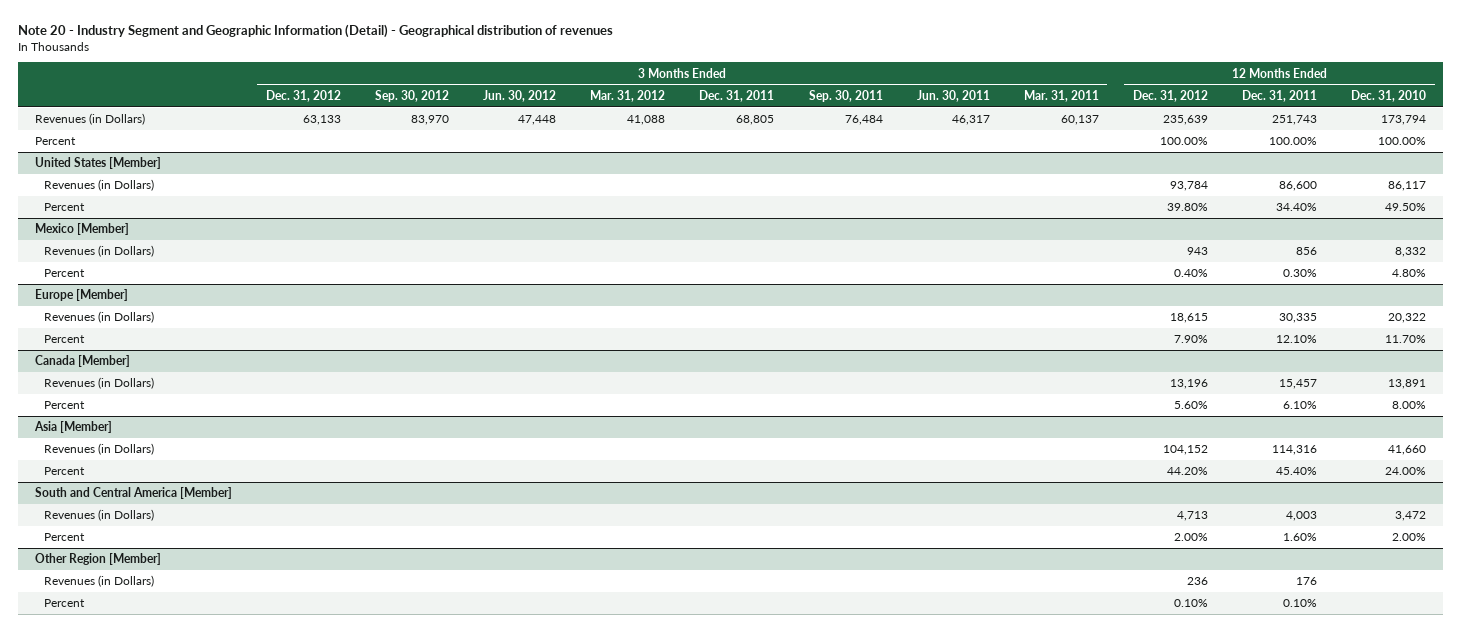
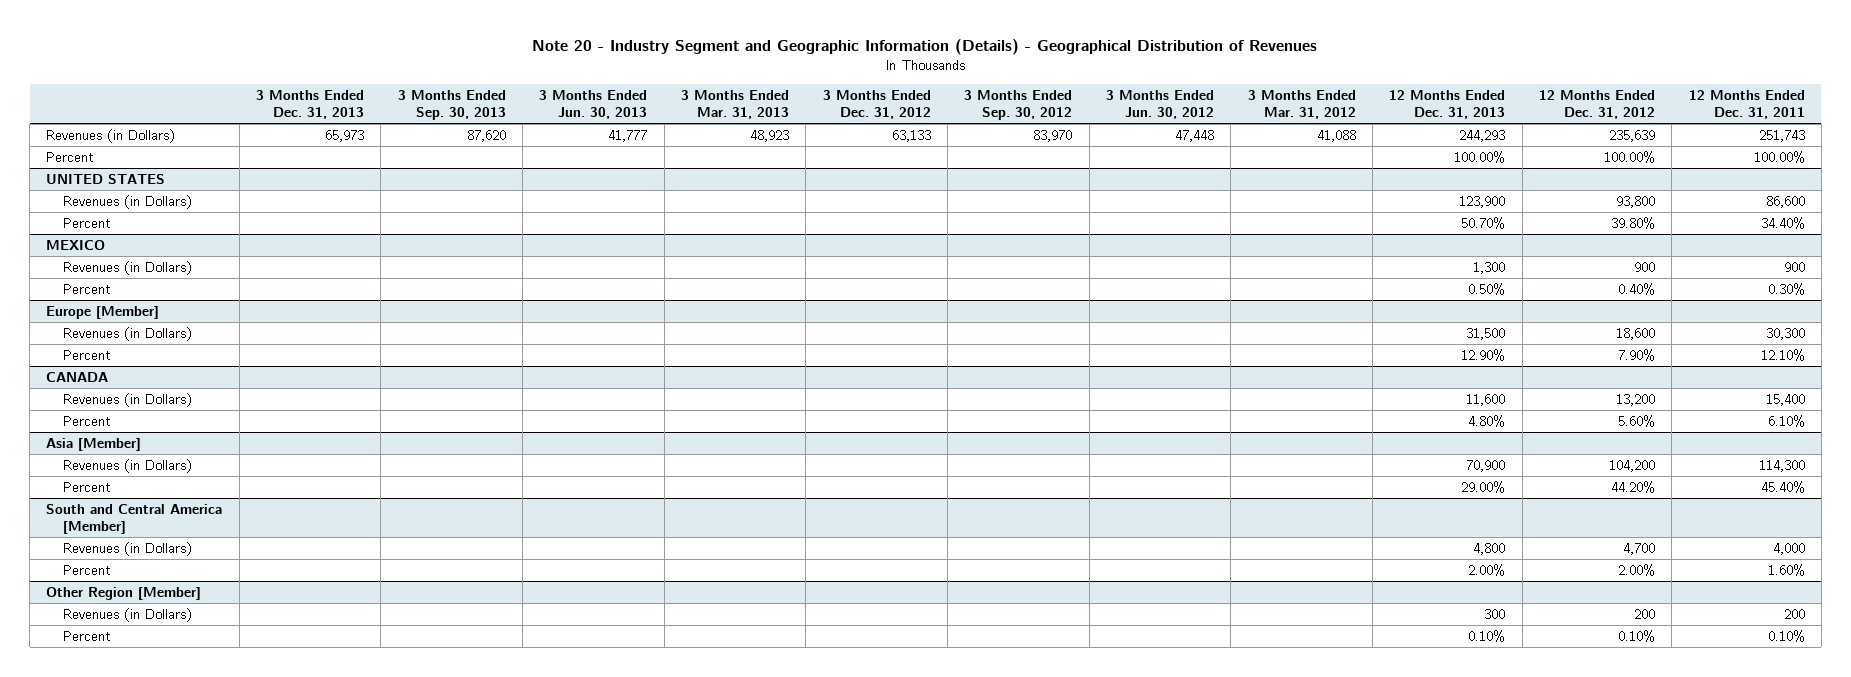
- Note 20 - Industry Segment and Geographic Information (Detail) - Geographical distribution of revenues
+ Note 20 - Industry Segment and Geographic Information (Details) - Geographical Distribution of Revenues
- | 3 Months Ended Dec. 31, 2012 | 3 Months Ended Sep. 30, 2012 | 3 Months Ended Jun. 30, 2012 | 3 Months Ended Mar. 31, 2012 | 3 Months Ended Dec. 31, 2011 | 3 Months Ended Sep. 30, 2011 | 3 Months Ended Jun. 30, 2011 | 3 Months Ended Mar. 31, 2011 | 12 Months Ended Dec. 31, 2012 | 12 Months Ended Dec. 31, 2011 | 12 Months Ended Dec. 31, 2010
+ | 3 Months Ended Dec. 31, 2013 | 3 Months Ended Sep. 30, 2013 | 3 Months Ended Jun. 30, 2013 | 3 Months Ended Mar. 31, 2013 | 3 Months Ended Dec. 31, 2012 | 3 Months Ended Sep. 30, 2012 | 3 Months Ended Jun. 30, 2012 | 3 Months Ended Mar. 31, 2012 | 12 Months Ended Dec. 31, 2013 | 12 Months Ended Dec. 31, 2012 | 12 Months Ended Dec. 31, 2011
- United States [Member]
- Revenues (in Dollars) | | | | | | | | | 93,784 | 86,600 | 86,117
+ UNITED STATES
+ Revenues (in Dollars) | | | | | | | | | 123,900 | 93,800 | 86,600
- Mexico [Member]
- Revenues (in Dollars) | | | | | | | | | 943 | 856 | 8,332
+ MEXICO
+ Revenues (in Dollars) | | | | | | | | | 1,300 | 900 | 900
@ Europe [Member]
- Revenues (in Dollars) | | | | | | | | | 18,615 | 30,335 | 20,322
+ Revenues (in Dollars) | | | | | | | | | 31,500 | 18,600 | 30,300
- Canada [Member]
- Revenues (in Dollars) | | | | | | | | | 13,196 | 15,457 | 13,891
+ CANADA
+ Revenues (in Dollars) | | | | | | | | | 11,600 | 13,200 | 15,400
@ Asia [Member]
- Revenues (in Dollars) | | | | | | | | | 104,152 | 114,316 | 41,660
+ Revenues (in Dollars) | | | | | | | | | 70,900 | 104,200 | 114,300
@ South and Central America [Member]
- Revenues (in Dollars) | | | | | | | | | 4,713 | 4,003 | 3,472
+ Revenues (in Dollars) | | | | | | | | | 4,800 | 4,700 | 4,000
@ Other Region [Member]
- Revenues (in Dollars) | | | | | | | | | 236 | 176 |
+ Revenues (in Dollars) | | | | | | | | | 300 | 200 | 200

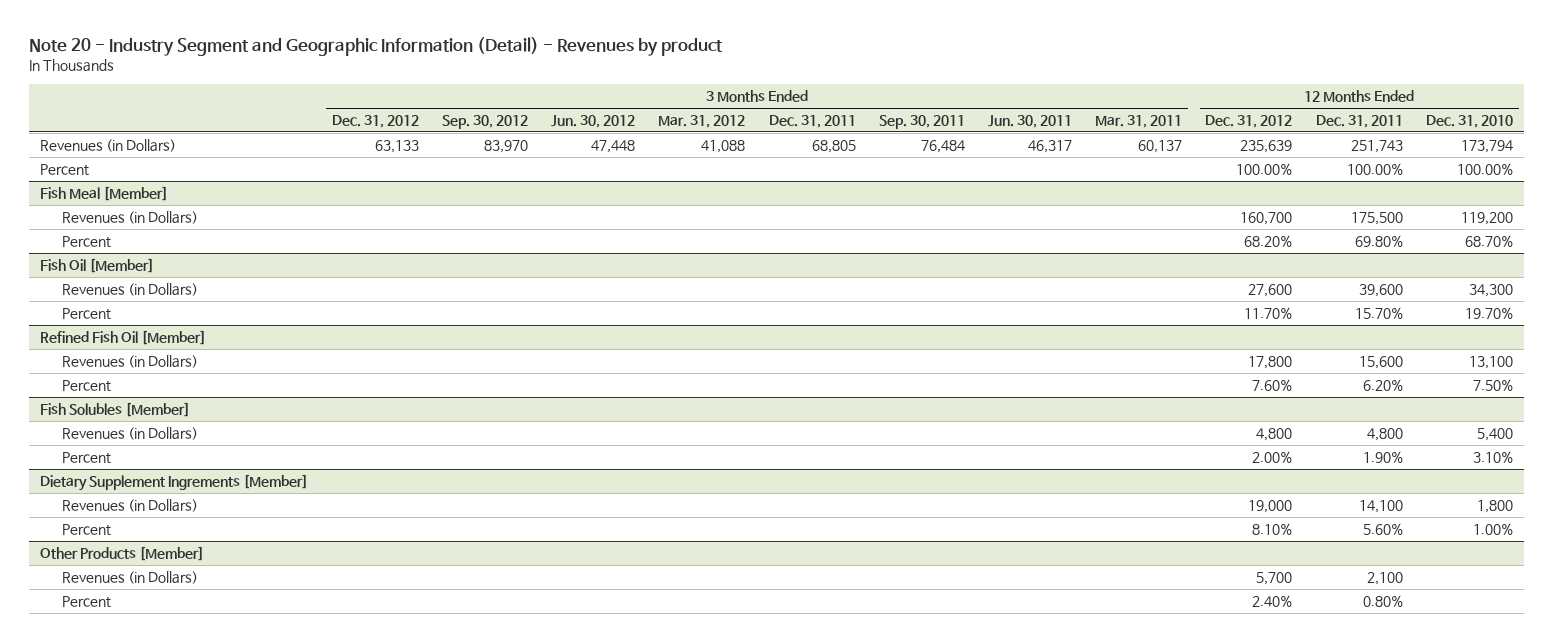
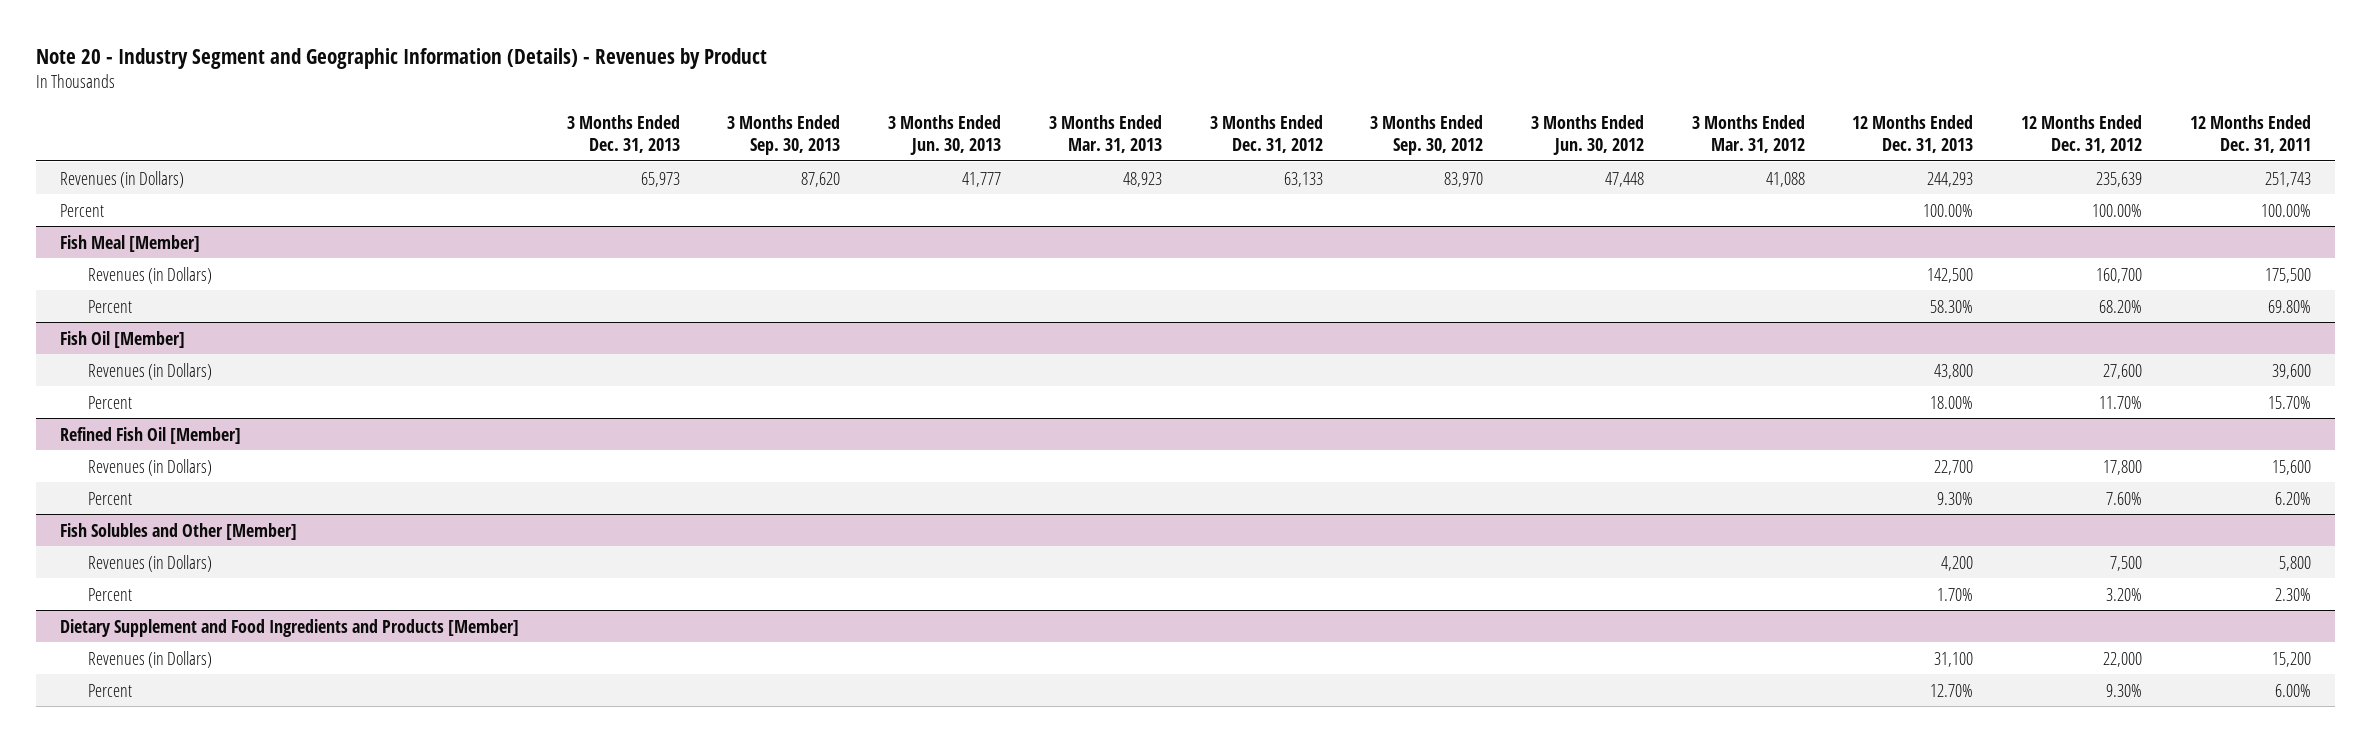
- Note 20 - Industry Segment and Geographic Information (Detail) - Revenues by product
+ Note 20 - Industry Segment and Geographic Information (Details) - Revenues by Product
- | 3 Months Ended Dec. 31, 2012 | 3 Months Ended Sep. 30, 2012 | 3 Months Ended Jun. 30, 2012 | 3 Months Ended Mar. 31, 2012 | 3 Months Ended Dec. 31, 2011 | 3 Months Ended Sep. 30, 2011 | 3 Months Ended Jun. 30, 2011 | 3 Months Ended Mar. 31, 2011 | 12 Months Ended Dec. 31, 2012 | 12 Months Ended Dec. 31, 2011 | 12 Months Ended Dec. 31, 2010
+ | 3 Months Ended Dec. 31, 2013 | 3 Months Ended Sep. 30, 2013 | 3 Months Ended Jun. 30, 2013 | 3 Months Ended Mar. 31, 2013 | 3 Months Ended Dec. 31, 2012 | 3 Months Ended Sep. 30, 2012 | 3 Months Ended Jun. 30, 2012 | 3 Months Ended Mar. 31, 2012 | 12 Months Ended Dec. 31, 2013 | 12 Months Ended Dec. 31, 2012 | 12 Months Ended Dec. 31, 2011
- Fish Solubles [Member]
- Revenues (in Dollars) | | | | | | | | | 4,800 | 4,800 | 5,400
- Percent | | | | | | | | | 2.00% | 1.90% | 3.10%
- Dietary Supplement Ingrements [Member]
- Revenues (in Dollars) | | | | | | | | | 19,000 | 14,100 | 1,800
- Percent | | | | | | | | | 8.10% | 5.60% | 1.00%
- Other Products [Member]
- Revenues (in Dollars) | | | | | | | | | 5,700 | 2,100 |
- Percent | | | | | | | | | 2.40% | 0.80% |
+ Fish Solubles and Other [Member]
+ Revenues (in Dollars) | | | | | | | | | 4,200 | 7,500 | 5,800
+ Percent | | | | | | | | | 1.70% | 3.20% | 2.30%
+ Dietary Supplement and Food Ingredients and Products [Member]
+ Revenues (in Dollars) | | | | | | | | | 31,100 | 22,000 | 15,200
+ Percent | | | | | | | | | 12.70% | 9.30% | 6.00%

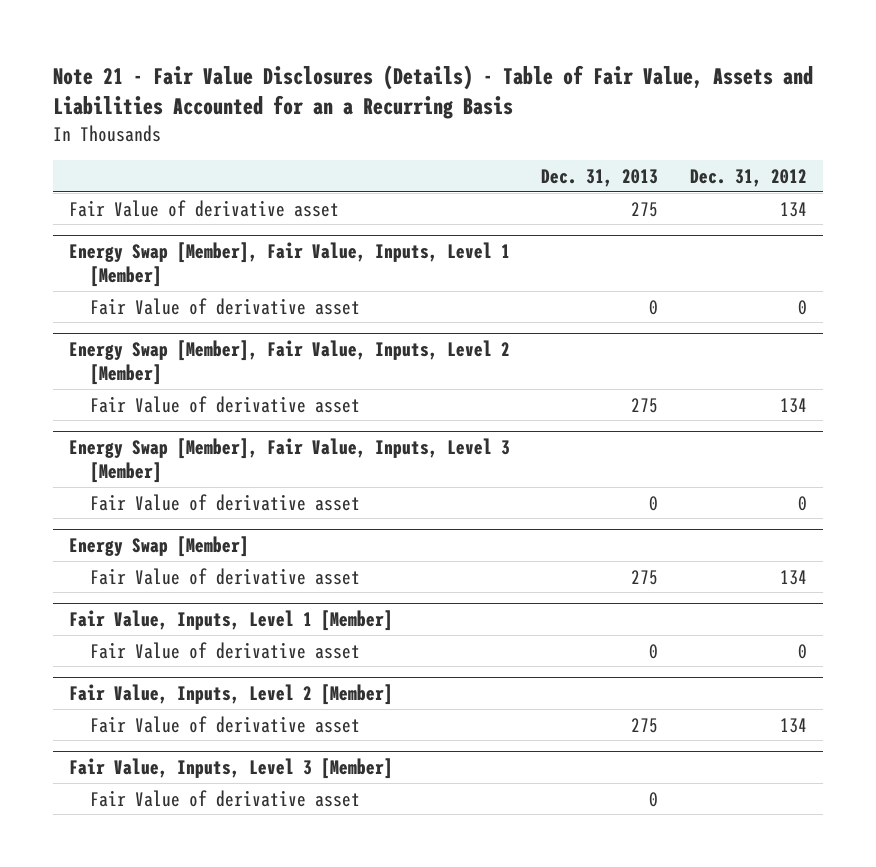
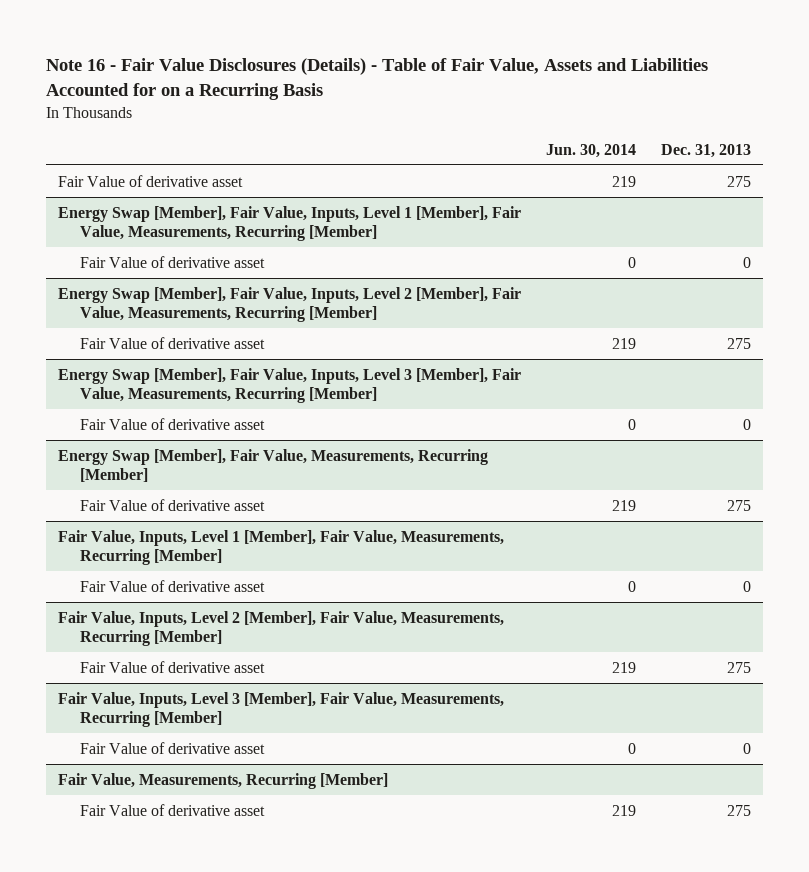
- Note 21 - Fair Value Disclosures (Details) - Table of Fair Value, Assets and Liabilities Accounted for an a Recurring Basis
+ Note 16 - Fair Value Disclosures (Details) - Table of Fair Value, Assets and Liabilities Accounted for on a Recurring Basis
- | Dec. 31, 2013 | Dec. 31, 2012
+ | Jun. 30, 2014 | Dec. 31, 2013
- Energy Swap [Member], Fair Value, Inputs, Level 1 [Member]
+ Energy Swap [Member], Fair Value, Inputs, Level 1 [Member], Fair Value, Measurements, Recurring [Member]
- Energy Swap [Member], Fair Value, Inputs, Level 2 [Member]
+ Energy Swap [Member], Fair Value, Inputs, Level 2 [Member], Fair Value, Measurements, Recurring [Member]
- Energy Swap [Member], Fair Value, Inputs, Level 3 [Member]
+ Energy Swap [Member], Fair Value, Inputs, Level 3 [Member], Fair Value, Measurements, Recurring [Member]
- Energy Swap [Member]
+ Energy Swap [Member], Fair Value, Measurements, Recurring [Member]
- Fair Value, Inputs, Level 1 [Member]
+ Fair Value, Inputs, Level 1 [Member], Fair Value, Measurements, Recurring [Member]
- Fair Value, Inputs, Level 2 [Member]
+ Fair Value, Inputs, Level 2 [Member], Fair Value, Measurements, Recurring [Member]
- Fair Value, Inputs, Level 3 [Member]
+ Fair Value, Inputs, Level 3 [Member], Fair Value, Measurements, Recurring [Member]
+ Fair Value, Measurements, Recurring [Member]
+ Fair Value of derivative asset | 219 | 275

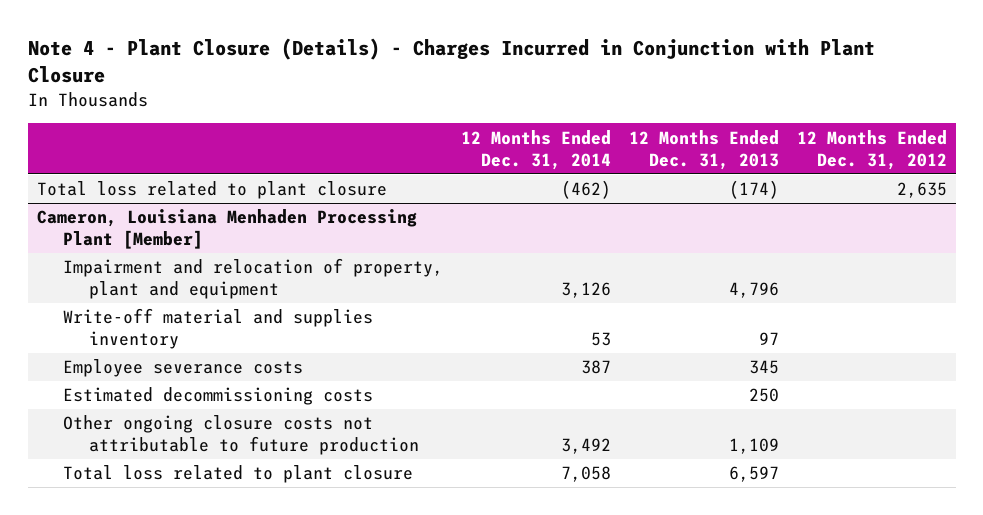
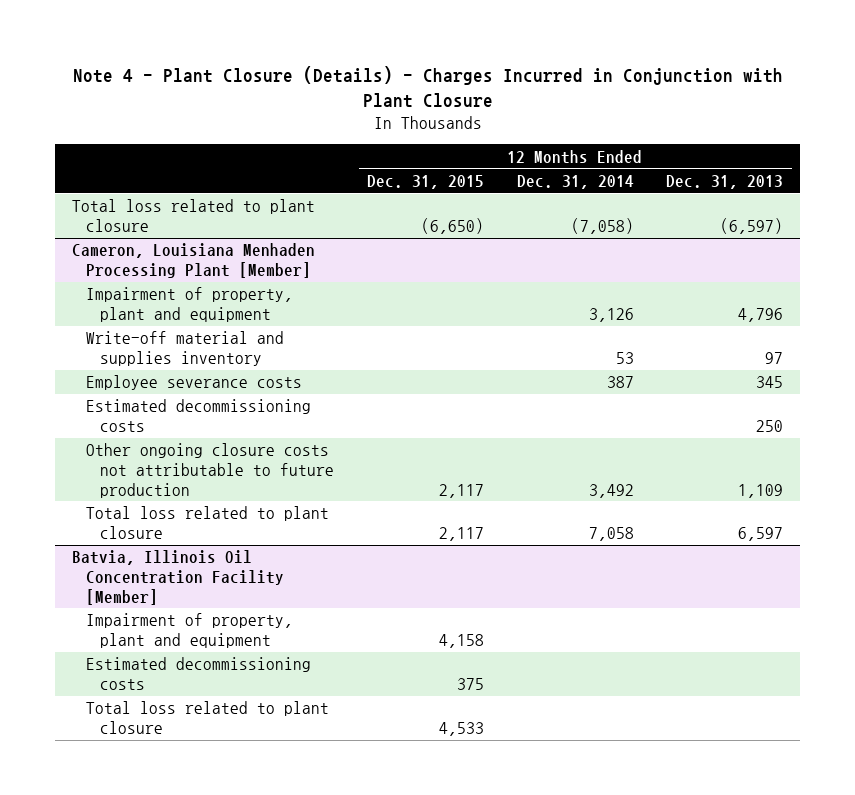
- | 12 Months Ended Dec. 31, 2014 | 12 Months Ended Dec. 31, 2013 | 12 Months Ended Dec. 31, 2012
+ | 12 Months Ended Dec. 31, 2015 | 12 Months Ended Dec. 31, 2014 | 12 Months Ended Dec. 31, 2013
- Total loss related to plant closure | (462) | (174) | 2,635
+ Total loss related to plant closure | (6,650) | (7,058) | (6,597)
@ Cameron, Louisiana Menhaden Processing Plant [Member]
- Impairment and relocation of property, plant and equipment | 3,126 | 4,796 |
+ Impairment of property, plant and equipment | | 3,126 | 4,796
+ Batvia, Illinois Oil Concentration Facility [Member]
+ Impairment of property, plant and equipment | 4,158 | |
+ Estimated decommissioning costs | 375 | |
+ Total loss related to plant closure | 4,533 | |

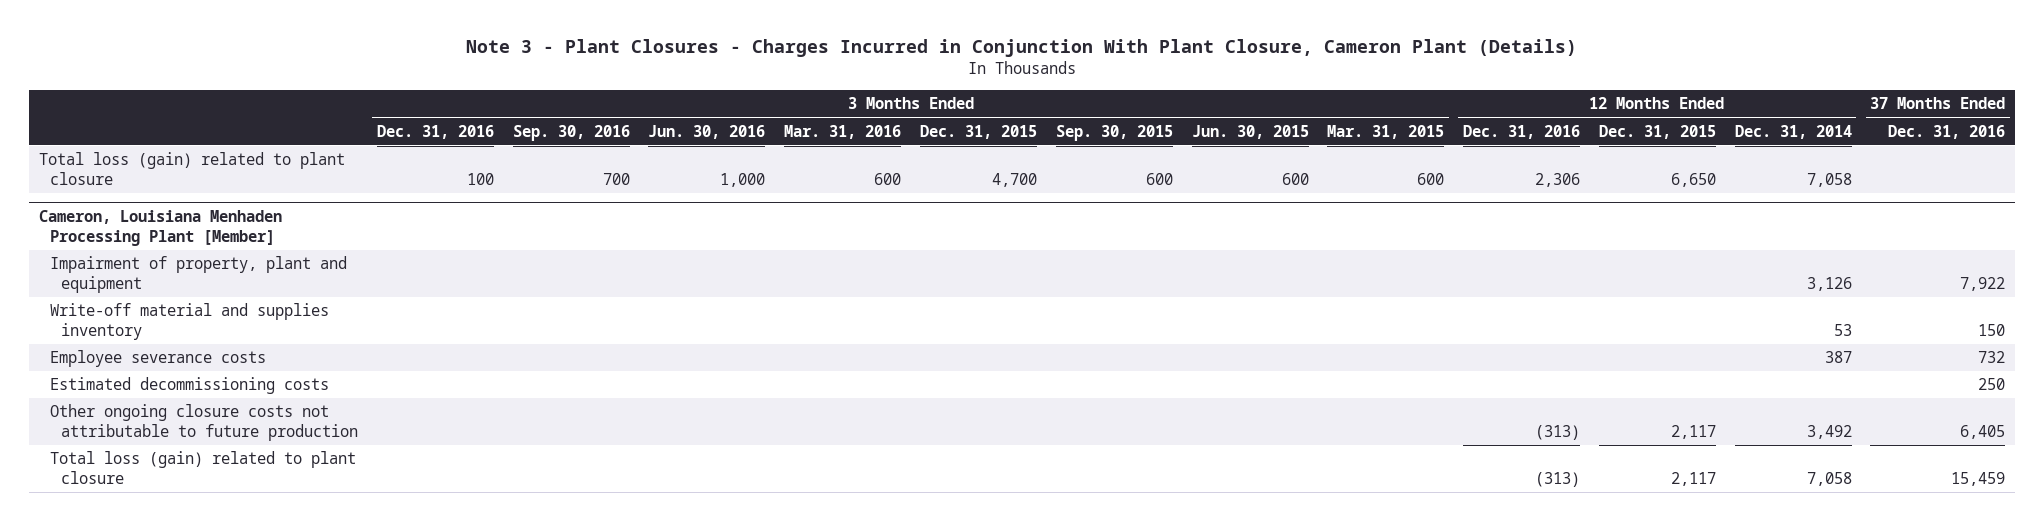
- Note 4 - Plant Closure (Details) - Charges Incurred in Conjunction with Plant Closure
+ Note 3 - Plant Closures - Charges Incurred in Conjunction With Plant Closure, Cameron Plant (Details)
- | 12 Months Ended Dec. 31, 2015 | 12 Months Ended Dec. 31, 2014 | 12 Months Ended Dec. 31, 2013
+ | 3 Months Ended Dec. 31, 2016 | 3 Months Ended Sep. 30, 2016 | 3 Months Ended Jun. 30, 2016 | 3 Months Ended Mar. 31, 2016 | 3 Months Ended Dec. 31, 2015 | 3 Months Ended Sep. 30, 2015 | 3 Months Ended Jun. 30, 2015 | 3 Months Ended Mar. 31, 2015 | 12 Months Ended Dec. 31, 2016 | 12 Months Ended Dec. 31, 2015 | 12 Months Ended Dec. 31, 2014 | 37 Months Ended Dec. 31, 2016
- Total loss related to plant closure | (6,650) | (7,058) | (6,597)
+ Total loss (gain) related to plant closure | 100 | 700 | 1,000 | 600 | 4,700 | 600 | 600 | 600 | 2,306 | 6,650 | 7,058 |
@ Cameron, Louisiana Menhaden Processing Plant [Member]
- Total loss related to plant closure | 2,117 | 7,058 | 6,597
- Batvia, Illinois Oil Concentration Facility [Member]
- Impairment of property, plant and equipment | 4,158 | |
- Estimated decommissioning costs | 375 | |
- Total loss related to plant closure | 4,533 | |
@ Cameron, Louisiana Menhaden Processing Plant [Member]
+ Total loss (gain) related to plant closure | | | | | | | | | (313) | 2,117 | 7,058 | 15,459

